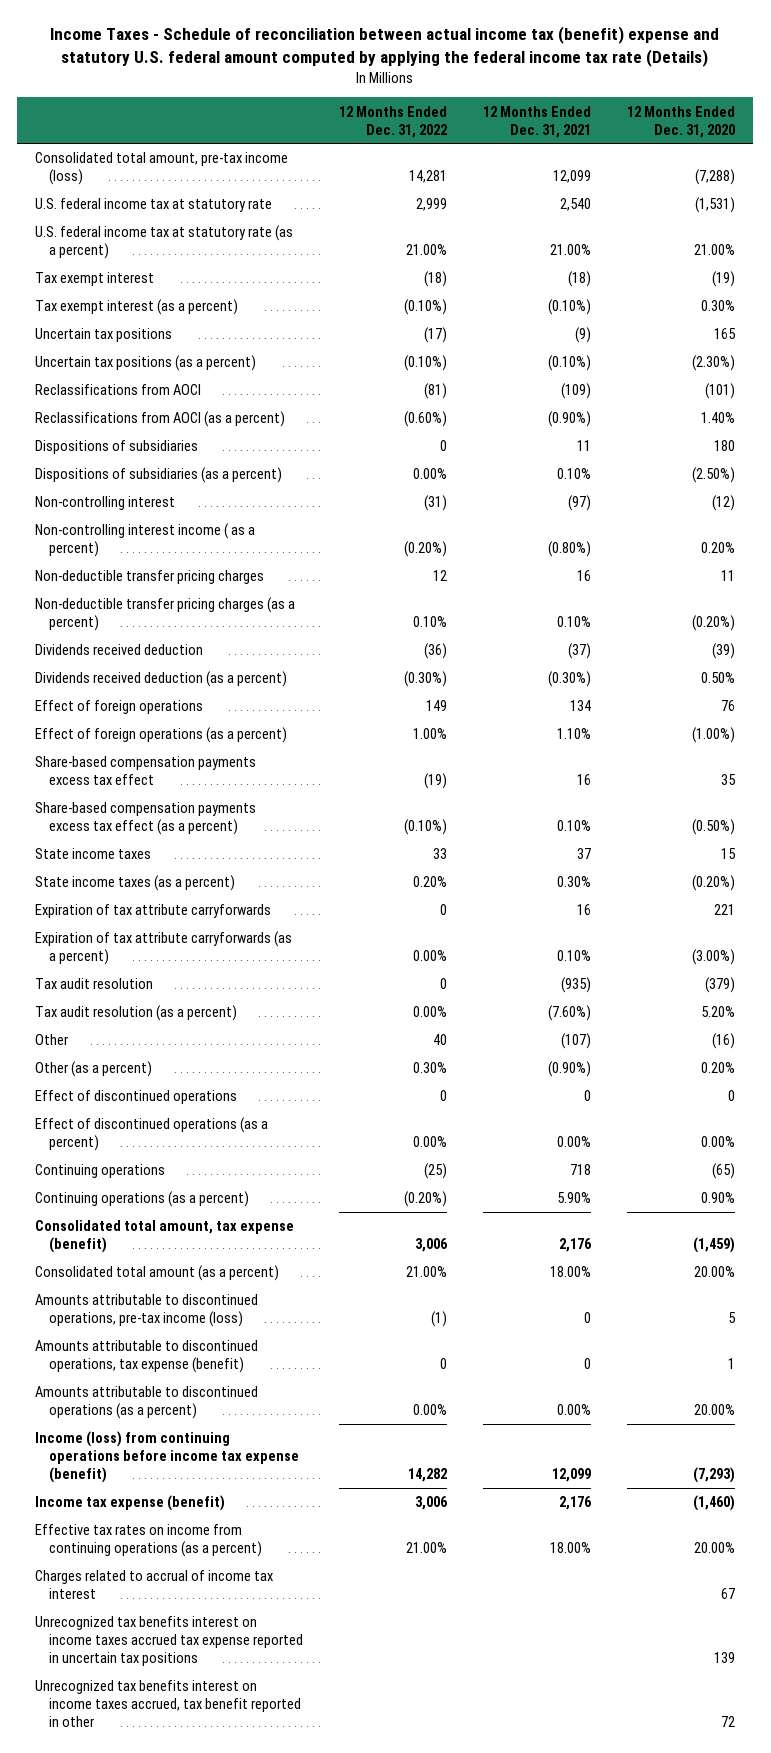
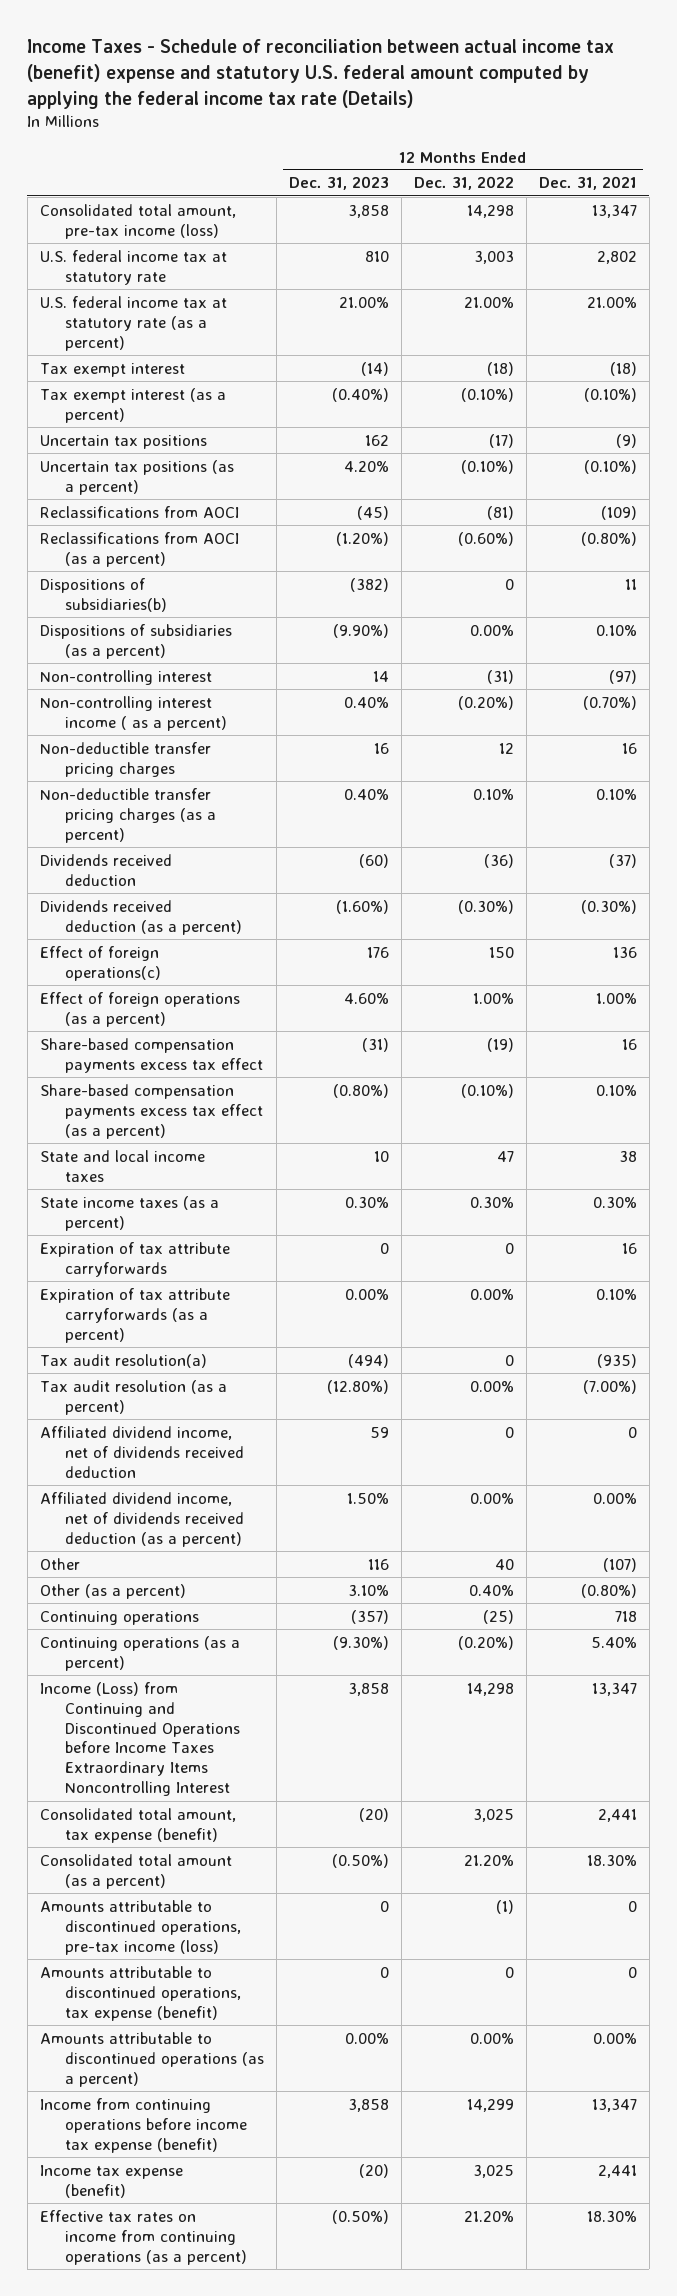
- | 12 Months Ended Dec. 31, 2022 | 12 Months Ended Dec. 31, 2021 | 12 Months Ended Dec. 31, 2020
+ | 12 Months Ended Dec. 31, 2023 | 12 Months Ended Dec. 31, 2022 | 12 Months Ended Dec. 31, 2021
- Consolidated total amount, pre-tax income (loss) | 14,281 | 12,099 | (7,288)
- U.S. federal income tax at statutory rate | 2,999 | 2,540 | (1,531)
+ Consolidated total amount, pre-tax income (loss) | 3,858 | 14,298 | 13,347
+ U.S. federal income tax at statutory rate | 810 | 3,003 | 2,802
- Reclassifications from AOCI (as a percent) | (0.60%) | (0.90%) | 1.40%
- Dispositions of subsidiaries | 0 | 11 | 180
+ Reclassifications from AOCI (as a percent) | (1.20%) | (0.60%) | (0.80%)
+ Dispositions of subsidiaries(b) | (382) | 0 | 11
- Non-controlling interest income ( as a percent) | (0.20%) | (0.80%) | 0.20%
+ Non-controlling interest income ( as a percent) | 0.40% | (0.20%) | (0.70%)
- Effect of foreign operations | 149 | 134 | 76
- Effect of foreign operations (as a percent) | 1.00% | 1.10% | (1.00%)
+ Effect of foreign operations(c) | 176 | 150 | 136
+ Effect of foreign operations (as a percent) | 4.60% | 1.00% | 1.00%
- State income taxes | 33 | 37 | 15
- State income taxes (as a percent) | 0.20% | 0.30% | (0.20%)
+ State and local income taxes | 10 | 47 | 38
+ State income taxes (as a percent) | 0.30% | 0.30% | 0.30%
- Tax audit resolution | 0 | (935) | (379)
- Tax audit resolution (as a percent) | 0.00% | (7.60%) | 5.20%
+ Tax audit resolution(a) | (494) | 0 | (935)
+ Tax audit resolution (as a percent) | (12.80%) | 0.00% | (7.00%)
+ Affiliated dividend income, net of dividends received deduction | 59 | 0 | 0
+ Affiliated dividend income, net of dividends received deduction (as a percent) | 1.50% | 0.00% | 0.00%
- Other (as a percent) | 0.30% | (0.90%) | 0.20%
- Effect of discontinued operations | 0 | 0 | 0
- Effect of discontinued operations (as a percent) | 0.00% | 0.00% | 0.00%
+ Other (as a percent) | 3.10% | 0.40% | (0.80%)
- Continuing operations (as a percent) | (0.20%) | 5.90% | 0.90%
- Consolidated total amount, tax expense (benefit) | 3,006 | 2,176 | (1,459)
- Consolidated total amount (as a percent) | 21.00% | 18.00% | 20.00%
+ Continuing operations (as a percent) | (9.30%) | (0.20%) | 5.40%
+ Income (Loss) from Continuing and Discontinued Operations before Income Taxes Extraordinary Items Noncontrolling Interest | 3,858 | 14,298 | 13,347
+ Consolidated total amount, tax expense (benefit) | (20) | 3,025 | 2,441
+ Consolidated total amount (as a percent) | (0.50%) | 21.20% | 18.30%
- Income (loss) from continuing operations before income tax expense (benefit) | 14,282 | 12,099 | (7,293)
- Income tax expense (benefit) | 3,006 | 2,176 | (1,460)
- Effective tax rates on income from continuing operations (as a percent) | 21.00% | 18.00% | 20.00%
- Charges related to accrual of income tax interest | | | 67
- Unrecognized tax benefits interest on income taxes accrued tax expense reported in uncertain tax positions | | | 139
- Unrecognized tax benefits interest on income taxes accrued, tax benefit reported in other | | | 72
+ Income from continuing operations before income tax expense (benefit) | 3,858 | 14,299 | 13,347
+ Income tax expense (benefit) | (20) | 3,025 | 2,441
+ Effective tax rates on income from continuing operations (as a percent) | (0.50%) | 21.20% | 18.30%

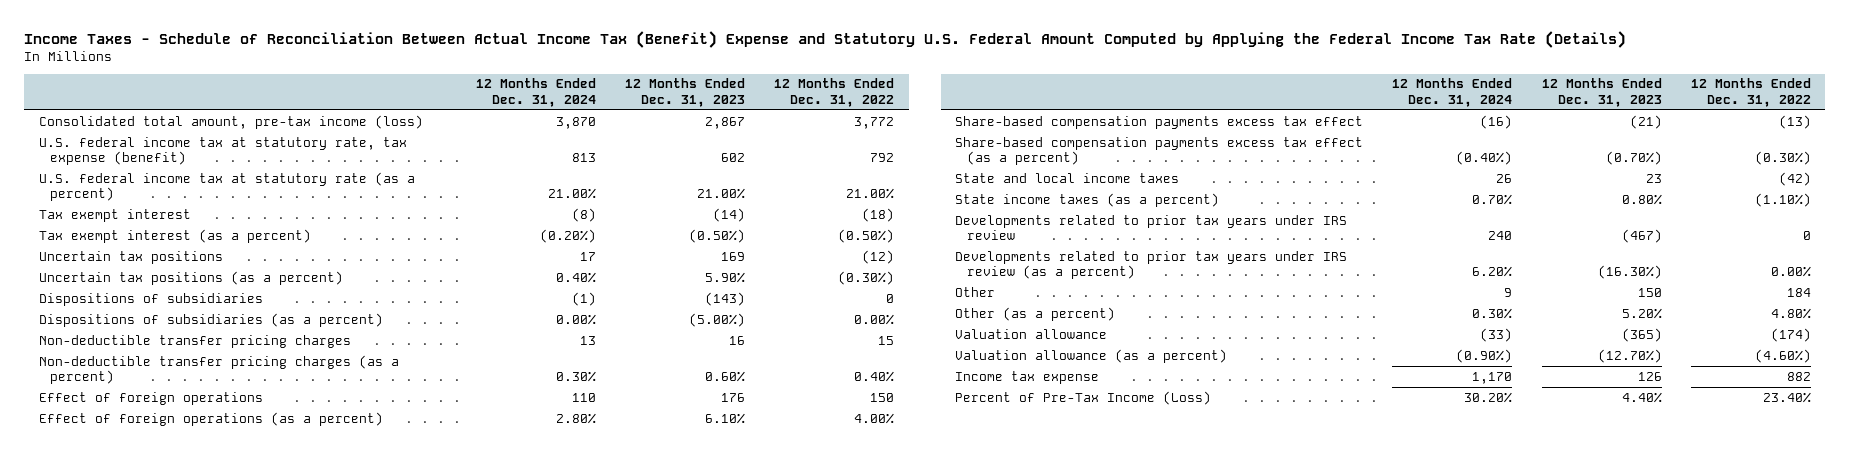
- Income Taxes - Schedule of reconciliation between actual income tax (benefit) expense and statutory U.S. federal amount computed by applying the federal income tax rate (Details)
+ Income Taxes - Schedule of Reconciliation Between Actual Income Tax (Benefit) Expense and Statutory U.S. Federal Amount Computed by Applying the Federal Income Tax Rate (Details)
- | 12 Months Ended Dec. 31, 2023 | 12 Months Ended Dec. 31, 2022 | 12 Months Ended Dec. 31, 2021
+ | 12 Months Ended Dec. 31, 2024 | 12 Months Ended Dec. 31, 2023 | 12 Months Ended Dec. 31, 2022
- Consolidated total amount, pre-tax income (loss) | 3,858 | 14,298 | 13,347
- U.S. federal income tax at statutory rate | 810 | 3,003 | 2,802
+ Consolidated total amount, pre-tax income (loss) | 3,870 | 2,867 | 3,772
+ U.S. federal income tax at statutory rate, tax expense (benefit) | 813 | 602 | 792
- Tax exempt interest (as a percent) | (0.40%) | (0.10%) | (0.10%)
- Uncertain tax positions | 162 | (17) | (9)
- Uncertain tax positions (as a percent) | 4.20% | (0.10%) | (0.10%)
- Reclassifications from AOCI | (45) | (81) | (109)
- Reclassifications from AOCI (as a percent) | (1.20%) | (0.60%) | (0.80%)
- Dispositions of subsidiaries(b) | (382) | 0 | 11
- Dispositions of subsidiaries (as a percent) | (9.90%) | 0.00% | 0.10%
- Non-controlling interest | 14 | (31) | (97)
- Non-controlling interest income ( as a percent) | 0.40% | (0.20%) | (0.70%)
- Non-deductible transfer pricing charges | 16 | 12 | 16
- Non-deductible transfer pricing charges (as a percent) | 0.40% | 0.10% | 0.10%
- Dividends received deduction | (60) | (36) | (37)
- Dividends received deduction (as a percent) | (1.60%) | (0.30%) | (0.30%)
- Effect of foreign operations(c) | 176 | 150 | 136
- Effect of foreign operations (as a percent) | 4.60% | 1.00% | 1.00%
- Share-based compensation payments excess tax effect | (31) | (19) | 16
- Share-based compensation payments excess tax effect (as a percent) | (0.80%) | (0.10%) | 0.10%
- State and local income taxes | 10 | 47 | 38
- State income taxes (as a percent) | 0.30% | 0.30% | 0.30%
- Expiration of tax attribute carryforwards | 0 | 0 | 16
- Expiration of tax attribute carryforwards (as a percent) | 0.00% | 0.00% | 0.10%
- Tax audit resolution(a) | (494) | 0 | (935)
- Tax audit resolution (as a percent) | (12.80%) | 0.00% | (7.00%)
- Affiliated dividend income, net of dividends received deduction | 59 | 0 | 0
- Affiliated dividend income, net of dividends received deduction (as a percent) | 1.50% | 0.00% | 0.00%
- Other | 116 | 40 | (107)
- Other (as a percent) | 3.10% | 0.40% | (0.80%)
- Continuing operations | (357) | (25) | 718
- Continuing operations (as a percent) | (9.30%) | (0.20%) | 5.40%
- Income (Loss) from Continuing and Discontinued Operations before Income Taxes Extraordinary Items Noncontrolling Interest | 3,858 | 14,298 | 13,347
- Consolidated total amount, tax expense (benefit) | (20) | 3,025 | 2,441
- Consolidated total amount (as a percent) | (0.50%) | 21.20% | 18.30%
- Amounts attributable to discontinued operations, pre-tax income (loss) | 0 | (1) | 0
- Amounts attributable to discontinued operations, tax expense (benefit) | 0 | 0 | 0
- Amounts attributable to discontinued operations (as a percent) | 0.00% | 0.00% | 0.00%
- Income from continuing operations before income tax expense (benefit) | 3,858 | 14,299 | 13,347
- Income tax expense (benefit) | (20) | 3,025 | 2,441
- Effective tax rates on income from continuing operations (as a percent) | (0.50%) | 21.20% | 18.30%
+ Tax exempt interest (as a percent) | (0.20%) | (0.50%) | (0.50%)
+ Uncertain tax positions | 17 | 169 | (12)
+ Uncertain tax positions (as a percent) | 0.40% | 5.90% | (0.30%)
+ Dispositions of subsidiaries | (1) | (143) | 0
+ Dispositions of subsidiaries (as a percent) | 0.00% | (5.00%) | 0.00%
+ Non-deductible transfer pricing charges | 13 | 16 | 15
+ Non-deductible transfer pricing charges (as a percent) | 0.30% | 0.60% | 0.40%
+ Effect of foreign operations | 110 | 176 | 150
+ Effect of foreign operations (as a percent) | 2.80% | 6.10% | 4.00%
+ Share-based compensation payments excess tax effect | (16) | (21) | (13)
+ Share-based compensation payments excess tax effect (as a percent) | (0.40%) | (0.70%) | (0.30%)
+ State and local income taxes | 26 | 23 | (42)
+ State income taxes (as a percent) | 0.70% | 0.80% | (1.10%)
+ Developments related to prior tax years under IRS review | 240 | (467) | 0
+ Developments related to prior tax years under IRS review (as a percent) | 6.20% | (16.30%) | 0.00%
+ Other | 9 | 150 | 184
+ Other (as a percent) | 0.30% | 5.20% | 4.80%
+ Valuation allowance | (33) | (365) | (174)
+ Valuation allowance (as a percent) | (0.90%) | (12.70%) | (4.60%)
+ Income tax expense | 1,170 | 126 | 882
+ Percent of Pre-Tax Income (Loss) | 30.20% | 4.40% | 23.40%

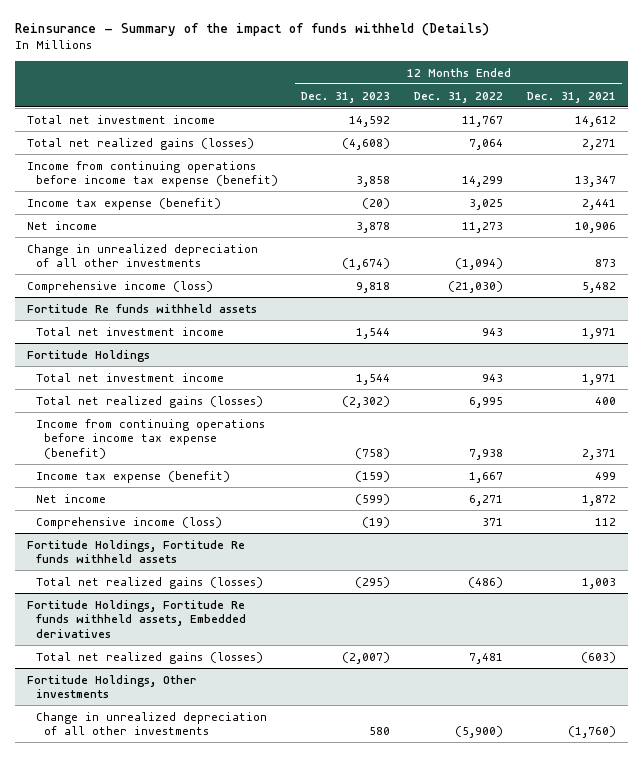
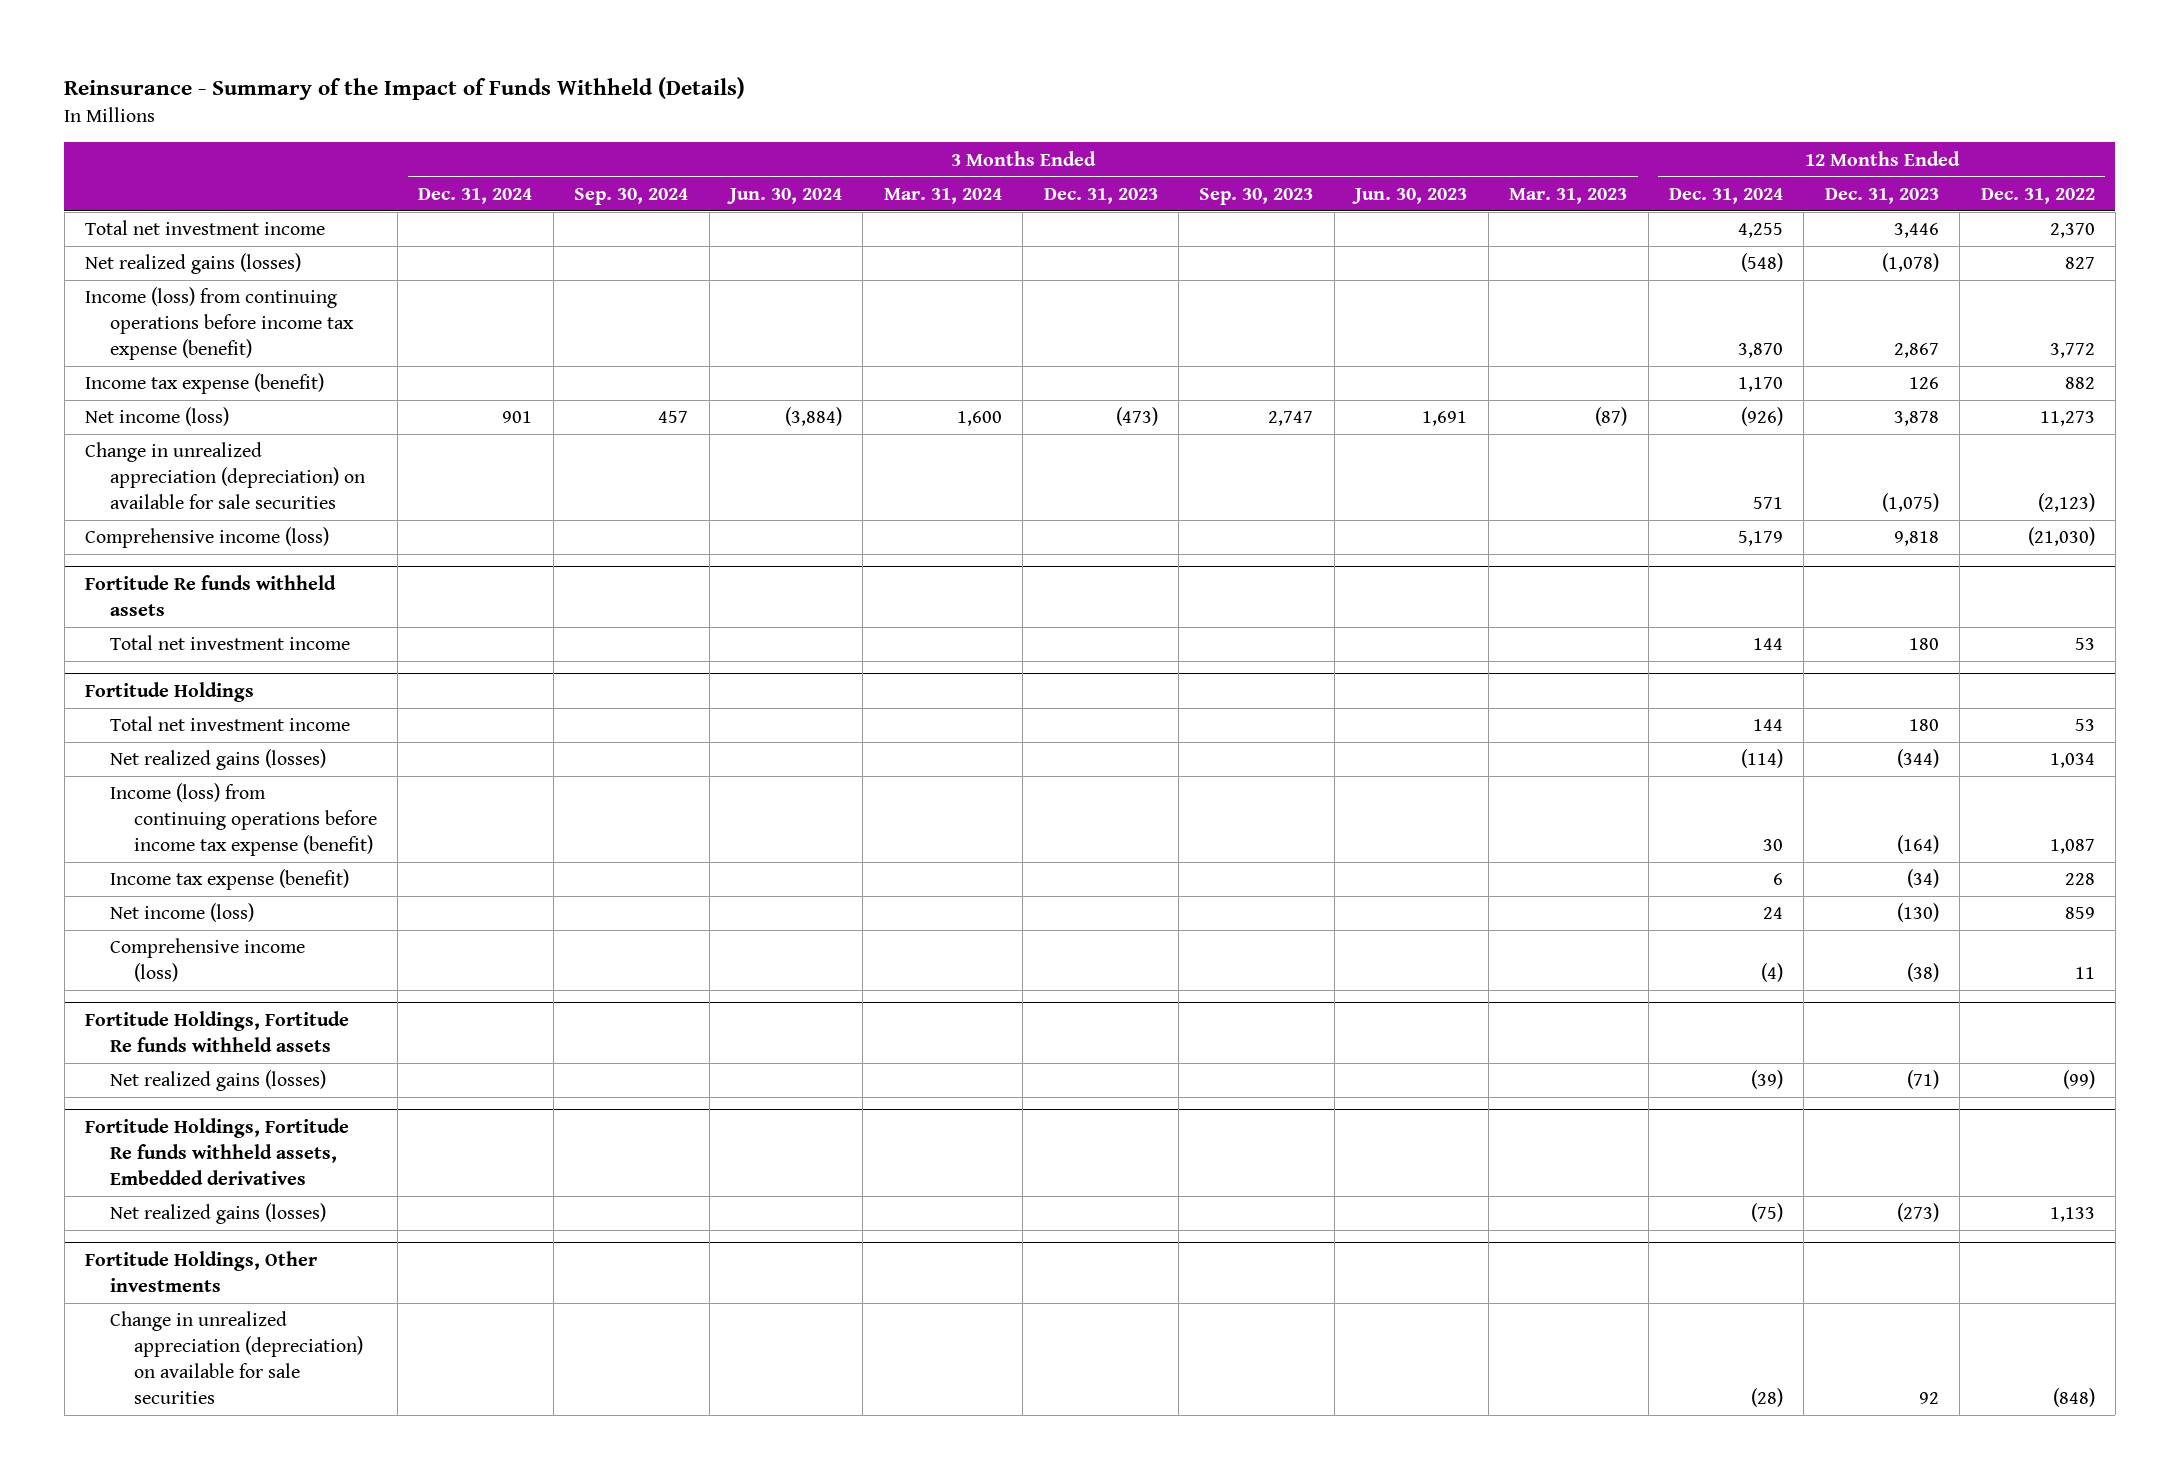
- Reinsurance - Summary of the impact of funds withheld (Details)
+ Reinsurance - Summary of the Impact of Funds Withheld (Details)
- | 12 Months Ended Dec. 31, 2023 | 12 Months Ended Dec. 31, 2022 | 12 Months Ended Dec. 31, 2021
+ | 3 Months Ended Dec. 31, 2024 | 3 Months Ended Sep. 30, 2024 | 3 Months Ended Jun. 30, 2024 | 3 Months Ended Mar. 31, 2024 | 3 Months Ended Dec. 31, 2023 | 3 Months Ended Sep. 30, 2023 | 3 Months Ended Jun. 30, 2023 | 3 Months Ended Mar. 31, 2023 | 12 Months Ended Dec. 31, 2024 | 12 Months Ended Dec. 31, 2023 | 12 Months Ended Dec. 31, 2022
- Total net investment income | 14,592 | 11,767 | 14,612
- Total net realized gains (losses) | (4,608) | 7,064 | 2,271
- Income from continuing operations before income tax expense (benefit) | 3,858 | 14,299 | 13,347
- Income tax expense (benefit) | (20) | 3,025 | 2,441
- Net income | 3,878 | 11,273 | 10,906
- Change in unrealized depreciation of all other investments | (1,674) | (1,094) | 873
+ Total net investment income | | | | | | | | | 4,255 | 3,446 | 2,370
+ Net realized gains (losses) | | | | | | | | | (548) | (1,078) | 827
+ Income (loss) from continuing operations before income tax expense (benefit) | | | | | | | | | 3,870 | 2,867 | 3,772
+ Income tax expense (benefit) | | | | | | | | | 1,170 | 126 | 882
+ Net income (loss) | 901 | 457 | (3,884) | 1,600 | (473) | 2,747 | 1,691 | (87) | (926) | 3,878 | 11,273
+ Change in unrealized appreciation (depreciation) on available for sale securities | | | | | | | | | 571 | (1,075) | (2,123)
@ Fortitude Re funds withheld assets
- Total net investment income | 1,544 | 943 | 1,971
+ Total net investment income | | | | | | | | | 144 | 180 | 53
@ Fortitude Holdings
- Total net investment income | 1,544 | 943 | 1,971
- Total net realized gains (losses) | (2,302) | 6,995 | 400
- Income from continuing operations before income tax expense (benefit) | (758) | 7,938 | 2,371
- Income tax expense (benefit) | (159) | 1,667 | 499
- Net income | (599) | 6,271 | 1,872
- Comprehensive income (loss) | (19) | 371 | 112
+ Total net investment income | | | | | | | | | 144 | 180 | 53
+ Net realized gains (losses) | | | | | | | | | (114) | (344) | 1,034
+ Income (loss) from continuing operations before income tax expense (benefit) | | | | | | | | | 30 | (164) | 1,087
+ Income tax expense (benefit) | | | | | | | | | 6 | (34) | 228
+ Net income (loss) | | | | | | | | | 24 | (130) | 859
+ Comprehensive income (loss) | | | | | | | | | (4) | (38) | 11
@ Fortitude Holdings, Fortitude Re funds withheld assets
- Total net realized gains (losses) | (295) | (486) | 1,003
+ Net realized gains (losses) | | | | | | | | | (39) | (71) | (99)
@ Fortitude Holdings, Fortitude Re funds withheld assets, Embedded derivatives
- Total net realized gains (losses) | (2,007) | 7,481 | (603)
+ Net realized gains (losses) | | | | | | | | | (75) | (273) | 1,133
@ Fortitude Holdings, Other investments
- Change in unrealized depreciation of all other investments | 580 | (5,900) | (1,760)
+ Change in unrealized appreciation (depreciation) on available for sale securities | | | | | | | | | (28) | 92 | (848)

